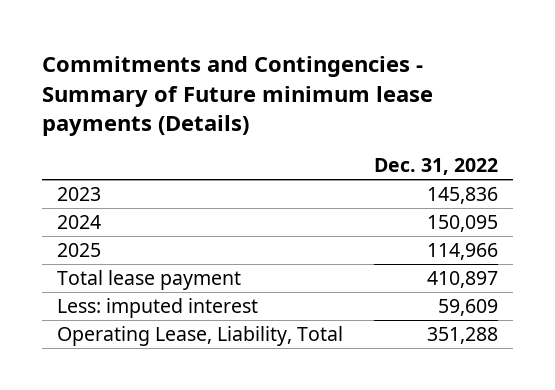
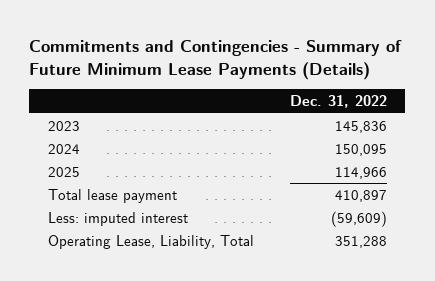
- Commitments and Contingencies - Summary of Future minimum lease payments (Details)
+ Commitments and Contingencies - Summary of Future Minimum Lease Payments (Details)
- Less: imputed interest | 59,609
+ Less: imputed interest | (59,609)

